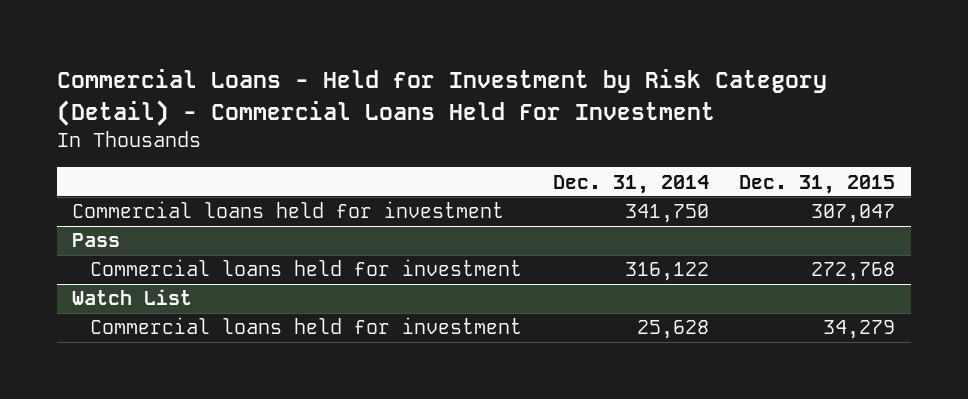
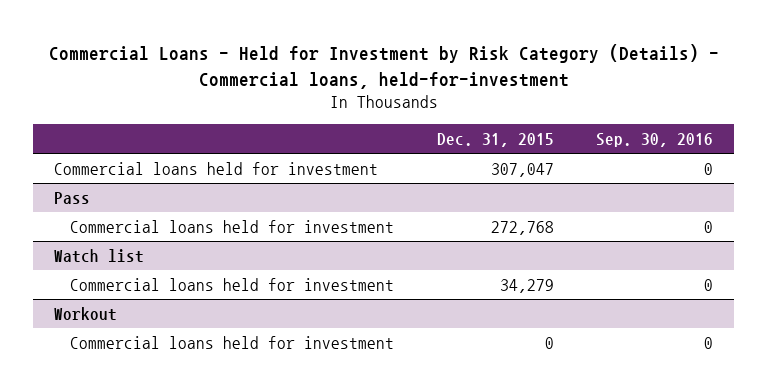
- Commercial Loans - Held for Investment by Risk Category (Detail) - Commercial Loans Held For Investment
+ Commercial Loans - Held for Investment by Risk Category (Details) - Commercial loans, held-for-investment
- | Dec. 31, 2014 | Dec. 31, 2015
+ | Dec. 31, 2015 | Sep. 30, 2016
- Watch List
+ Watch list
+ Workout
+ Commercial loans held for investment | 0 | 0

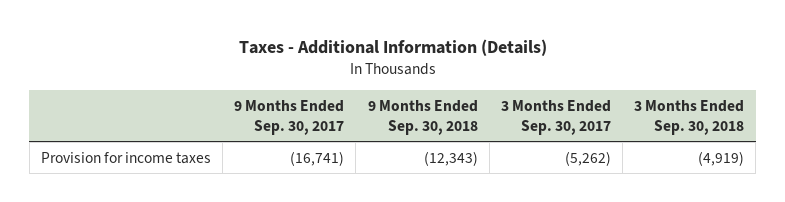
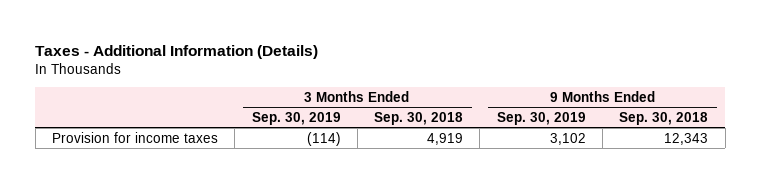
- | 9 Months Ended Sep. 30, 2017 | 9 Months Ended Sep. 30, 2018 | 3 Months Ended Sep. 30, 2017 | 3 Months Ended Sep. 30, 2018
+ | 3 Months Ended Sep. 30, 2019 | 3 Months Ended Sep. 30, 2018 | 9 Months Ended Sep. 30, 2019 | 9 Months Ended Sep. 30, 2018
- Provision for income taxes | (16,741) | (12,343) | (5,262) | (4,919)
+ Provision for income taxes | (114) | 4,919 | 3,102 | 12,343

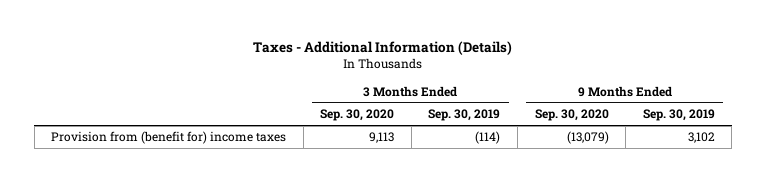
- | 3 Months Ended Sep. 30, 2019 | 3 Months Ended Sep. 30, 2018 | 9 Months Ended Sep. 30, 2019 | 9 Months Ended Sep. 30, 2018
+ | 3 Months Ended Sep. 30, 2020 | 3 Months Ended Sep. 30, 2019 | 9 Months Ended Sep. 30, 2020 | 9 Months Ended Sep. 30, 2019
- Provision for income taxes | (114) | 4,919 | 3,102 | 12,343
+ Provision from (benefit for) income taxes | 9,113 | (114) | (13,079) | 3,102

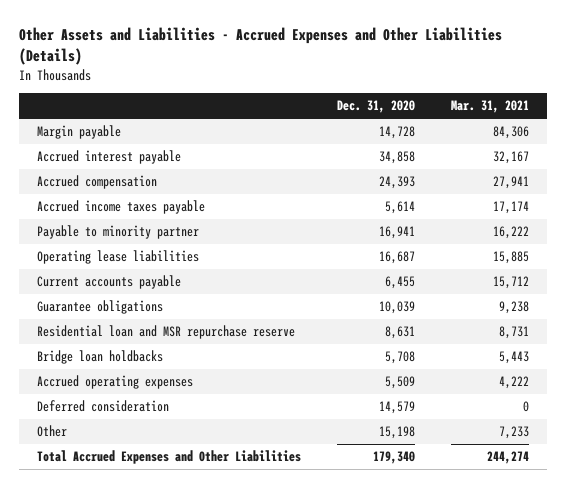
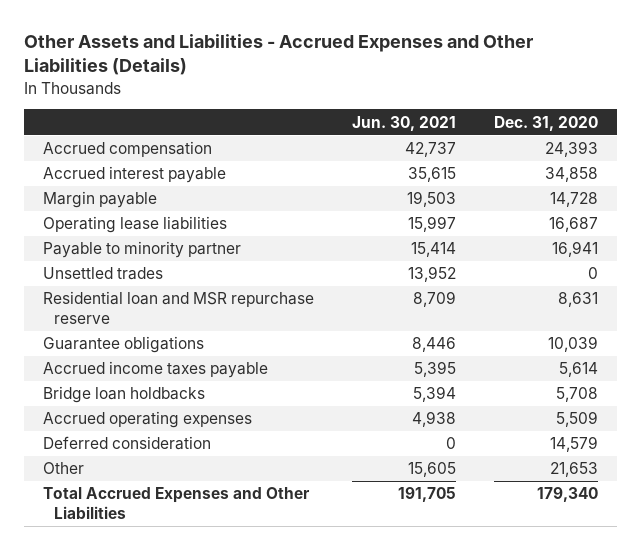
- | Dec. 31, 2020 | Mar. 31, 2021
+ | Jun. 30, 2021 | Dec. 31, 2020
moved down: Accrued interest payable | 35,615 | 34,858
moved down: Margin payable | 19,503 | 14,728
- Current accounts payable | 6,455 | 15,712
moved down: Payable to minority partner | 15,414 | 16,941
+ Unsettled trades | 13,952 | 0
moved down: Guarantee obligations | 8,446 | 10,039
moved down: Accrued income taxes payable | 5,395 | 5,614
- Other | 15,198 | 7,233
+ Other | 15,605 | 21,653

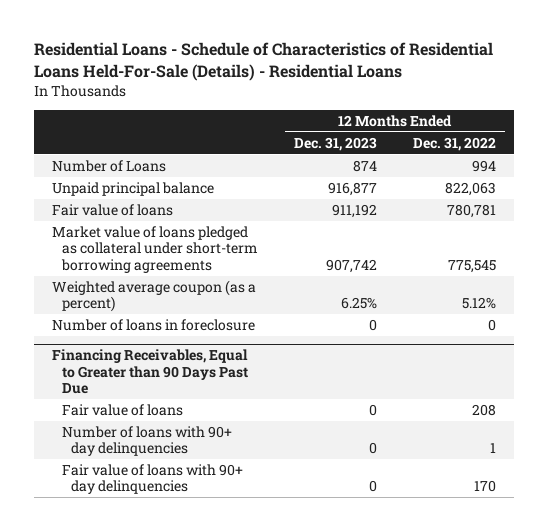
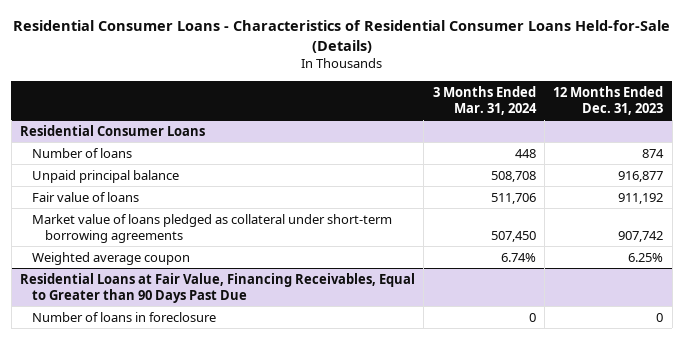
- Residential Loans - Schedule of Characteristics of Residential Loans Held-For-Sale (Details) - Residential Loans
+ Residential Consumer Loans - Characteristics of Residential Consumer Loans Held-for-Sale (Details)
- | 12 Months Ended Dec. 31, 2023 | 12 Months Ended Dec. 31, 2022
+ | 3 Months Ended Mar. 31, 2024 | 12 Months Ended Dec. 31, 2023
- Number of Loans | 874 | 994
+ Residential Consumer Loans
+ Number of loans | 448 | 874
- Weighted average coupon (as a percent) | 6.25% | 5.12%
+ Weighted average coupon | 6.74% | 6.25%
+ Residential Loans at Fair Value, Financing Receivables, Equal to Greater than 90 Days Past Due
- Financing Receivables, Equal to Greater than 90 Days Past Due
- Fair value of loans | 0 | 208
- Number of loans with 90+ day delinquencies | 0 | 1
- Fair value of loans with 90+ day delinquencies | 0 | 170

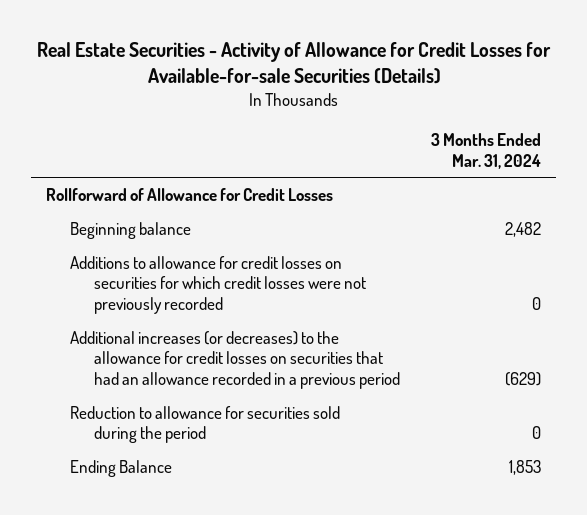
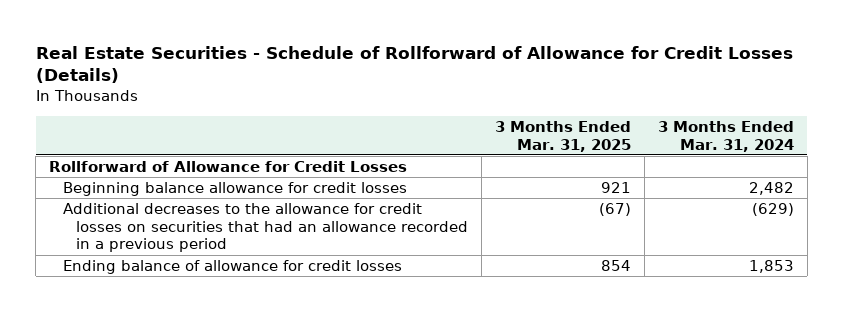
- Real Estate Securities - Activity of Allowance for Credit Losses for Available-for-sale Securities (Details)
+ Real Estate Securities - Schedule of Rollforward of Allowance for Credit Losses (Details)
- | 3 Months Ended Mar. 31, 2024
+ | 3 Months Ended Mar. 31, 2025 | 3 Months Ended Mar. 31, 2024
- Beginning balance | 2,482
- Additions to allowance for credit losses on securities for which credit losses were not previously recorded | 0
- Additional increases (or decreases) to the allowance for credit losses on securities that had an allowance recorded in a previous period | (629)
- Reduction to allowance for securities sold during the period | 0
- Ending Balance | 1,853
+ Beginning balance allowance for credit losses | 921 | 2,482
+ Additional decreases to the allowance for credit losses on securities that had an allowance recorded in a previous period | (67) | (629)
+ Ending balance of allowance for credit losses | 854 | 1,853

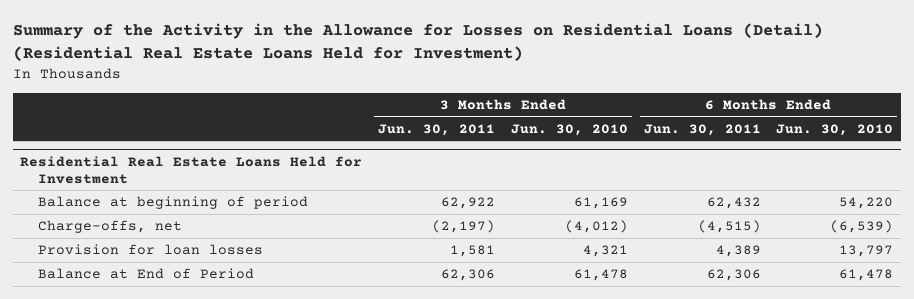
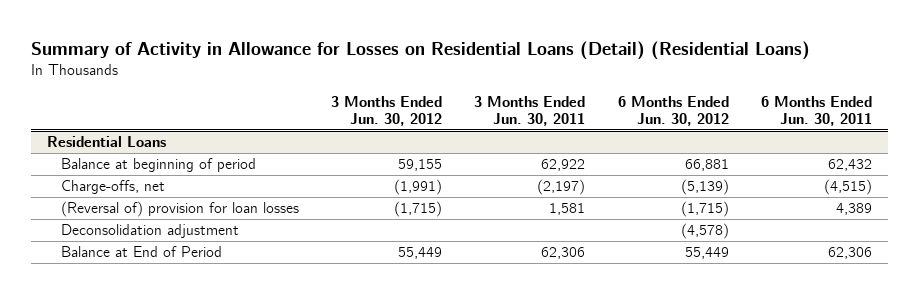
- Summary of the Activity in the Allowance for Losses on Residential Loans (Detail) (Residential Real Estate Loans Held for Investment)
+ Summary of Activity in Allowance for Losses on Residential Loans (Detail) (Residential Loans)
- | 3 Months Ended Jun. 30, 2011 | 3 Months Ended Jun. 30, 2010 | 6 Months Ended Jun. 30, 2011 | 6 Months Ended Jun. 30, 2010
+ | 3 Months Ended Jun. 30, 2012 | 3 Months Ended Jun. 30, 2011 | 6 Months Ended Jun. 30, 2012 | 6 Months Ended Jun. 30, 2011
- Residential Real Estate Loans Held for Investment
+ Residential Loans
- Provision for loan losses | 1,581 | 4,321 | 4,389 | 13,797
+ (Reversal of) provision for loan losses | (1,715) | 1,581 | (1,715) | 4,389
+ Deconsolidation adjustment | | | (4,578) |

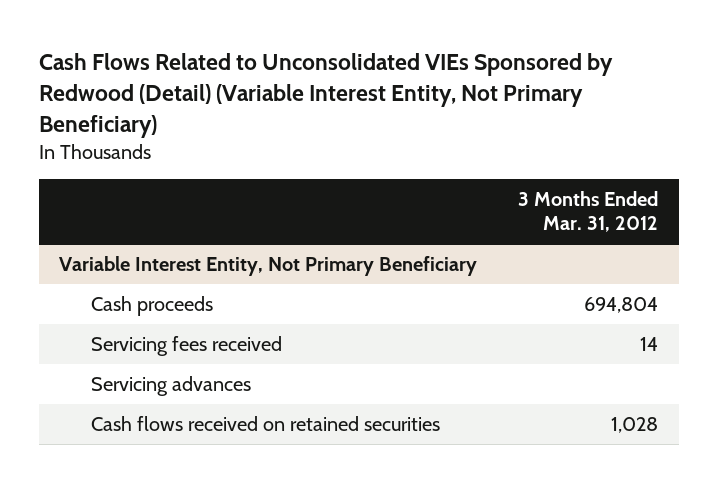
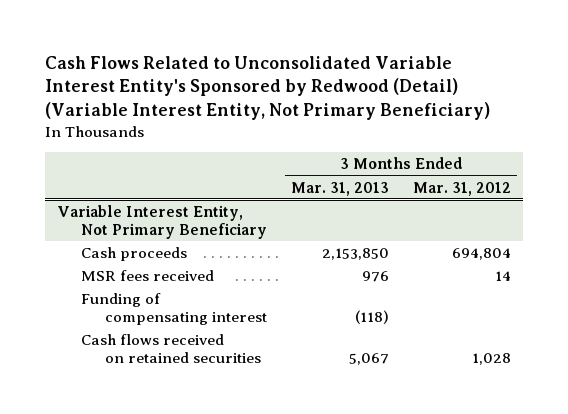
- Cash Flows Related to Unconsolidated VIEs Sponsored by Redwood (Detail) (Variable Interest Entity, Not Primary Beneficiary)
+ Cash Flows Related to Unconsolidated Variable Interest Entity's Sponsored by Redwood (Detail) (Variable Interest Entity, Not Primary Beneficiary)
- | 3 Months Ended Mar. 31, 2012
+ | 3 Months Ended Mar. 31, 2013 | 3 Months Ended Mar. 31, 2012
@ Variable Interest Entity, Not Primary Beneficiary
- Servicing fees received | 14
- Servicing advances
+ MSR fees received | 976 | 14
+ Funding of compensating interest | (118) |

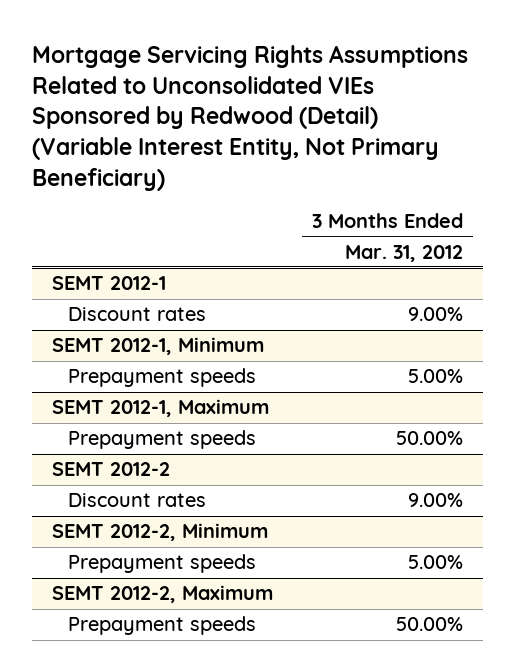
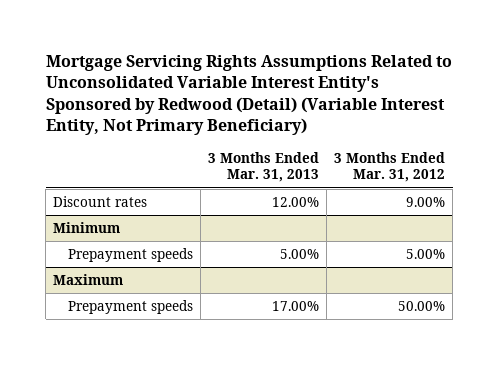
- Mortgage Servicing Rights Assumptions Related to Unconsolidated VIEs Sponsored by Redwood (Detail) (Variable Interest Entity, Not Primary Beneficiary)
+ Mortgage Servicing Rights Assumptions Related to Unconsolidated Variable Interest Entity's Sponsored by Redwood (Detail) (Variable Interest Entity, Not Primary Beneficiary)
- | 3 Months Ended Mar. 31, 2012
+ | 3 Months Ended Mar. 31, 2013 | 3 Months Ended Mar. 31, 2012
- SEMT 2012-1
- SEMT 2012-1, Minimum
- Prepayment speeds | 5.00%
- SEMT 2012-1, Maximum
- Prepayment speeds | 50.00%
- SEMT 2012-2
- Discount rates | 9.00%
- SEMT 2012-2, Minimum
+ Minimum
- SEMT 2012-2, Maximum
+ Maximum

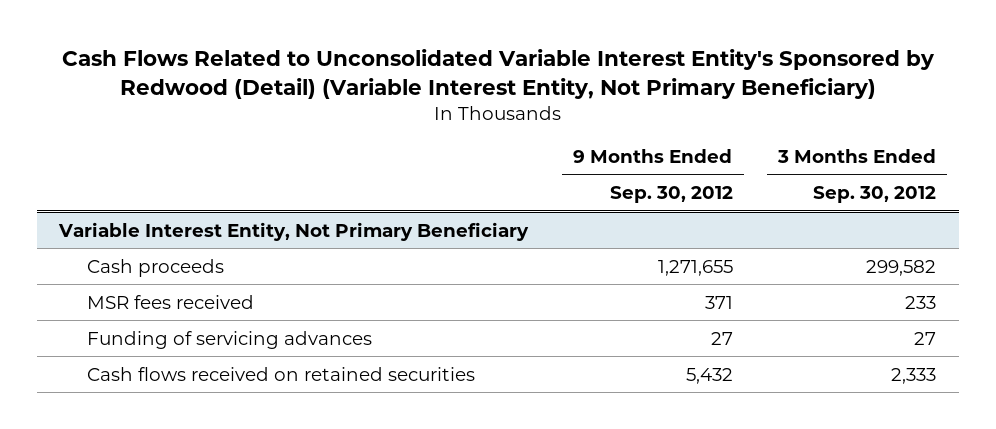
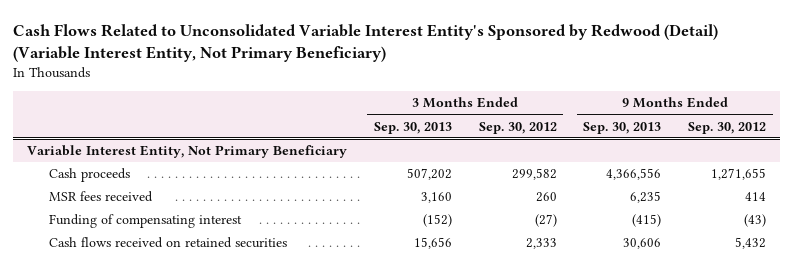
- | 9 Months Ended Sep. 30, 2012 | 3 Months Ended Sep. 30, 2012
+ | 3 Months Ended Sep. 30, 2013 | 3 Months Ended Sep. 30, 2012 | 9 Months Ended Sep. 30, 2013 | 9 Months Ended Sep. 30, 2012
@ Variable Interest Entity, Not Primary Beneficiary
- MSR fees received | 371 | 233
- Funding of servicing advances | 27 | 27
+ MSR fees received | 3,160 | 260 | 6,235 | 414
+ Funding of compensating interest | (152) | (27) | (415) | (43)

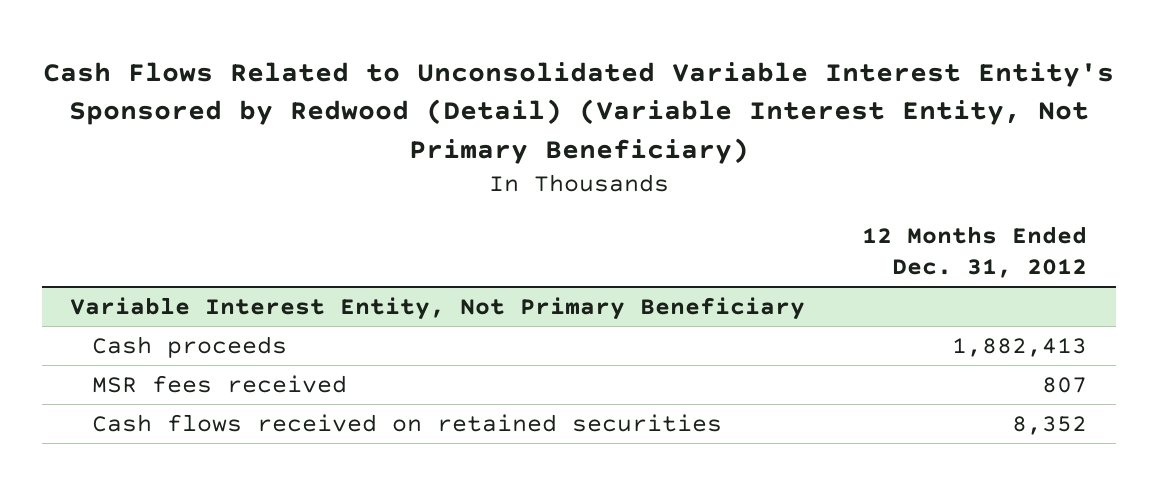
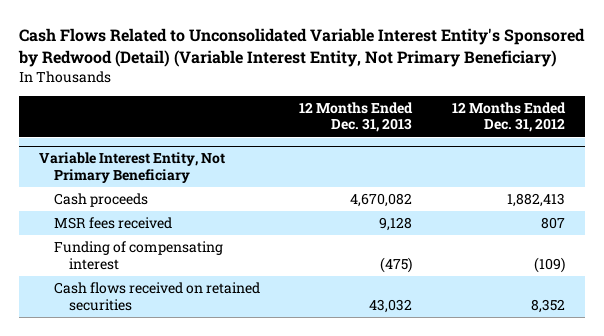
- | 12 Months Ended Dec. 31, 2012
+ | 12 Months Ended Dec. 31, 2013 | 12 Months Ended Dec. 31, 2012
@ Variable Interest Entity, Not Primary Beneficiary
+ Funding of compensating interest | (475) | (109)

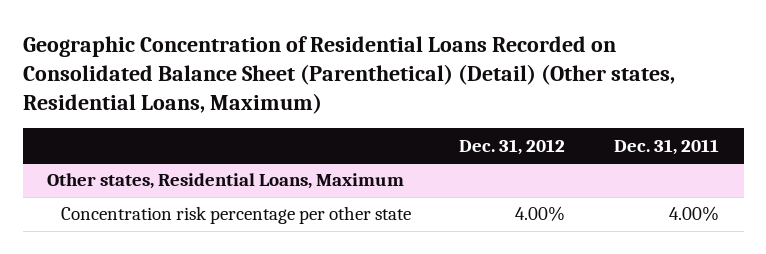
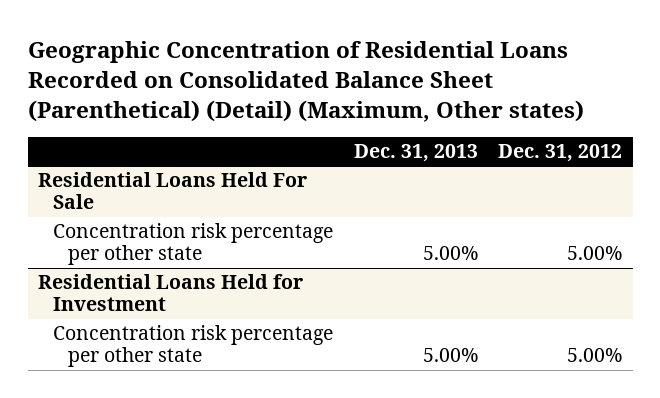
- Geographic Concentration of Residential Loans Recorded on Consolidated Balance Sheet (Parenthetical) (Detail) (Other states, Residential Loans, Maximum)
+ Geographic Concentration of Residential Loans Recorded on Consolidated Balance Sheet (Parenthetical) (Detail) (Maximum, Other states)
- | Dec. 31, 2012 | Dec. 31, 2011
+ | Dec. 31, 2013 | Dec. 31, 2012
- Other states, Residential Loans, Maximum
- Concentration risk percentage per other state | 4.00% | 4.00%
+ Residential Loans Held For Sale
+ Concentration risk percentage per other state | 5.00% | 5.00%
+ Residential Loans Held for Investment
+ Concentration risk percentage per other state | 5.00% | 5.00%

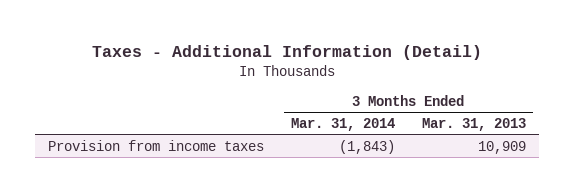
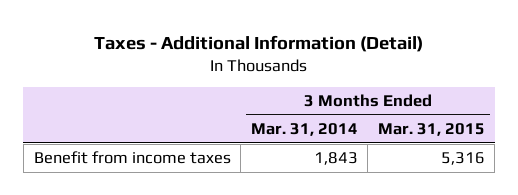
- | 3 Months Ended Mar. 31, 2014 | 3 Months Ended Mar. 31, 2013
+ | 3 Months Ended Mar. 31, 2014 | 3 Months Ended Mar. 31, 2015
- Provision from income taxes | (1,843) | 10,909
+ Benefit from income taxes | 1,843 | 5,316

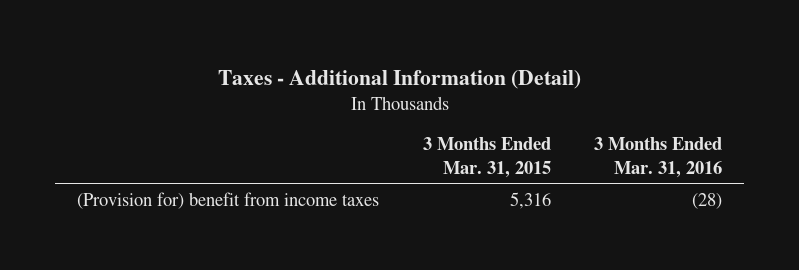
- | 3 Months Ended Mar. 31, 2014 | 3 Months Ended Mar. 31, 2015
+ | 3 Months Ended Mar. 31, 2015 | 3 Months Ended Mar. 31, 2016
- Benefit from income taxes | 1,843 | 5,316
+ (Provision for) benefit from income taxes | 5,316 | (28)

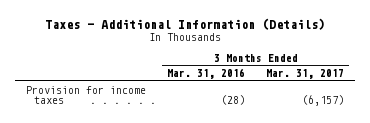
- Taxes - Additional Information (Detail)
+ Taxes - Additional Information (Details)
- | 3 Months Ended Mar. 31, 2015 | 3 Months Ended Mar. 31, 2016
+ | 3 Months Ended Mar. 31, 2016 | 3 Months Ended Mar. 31, 2017
- (Provision for) benefit from income taxes | 5,316 | (28)
+ Provision for income taxes | (28) | (6,157)

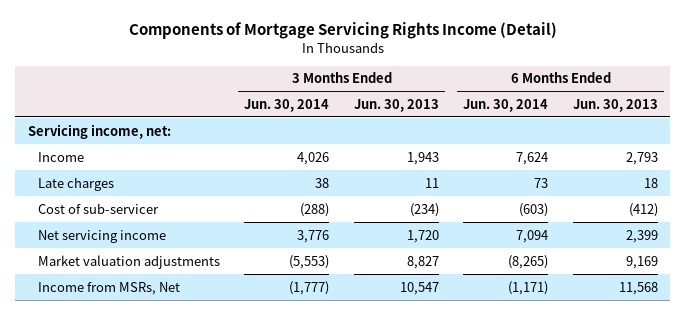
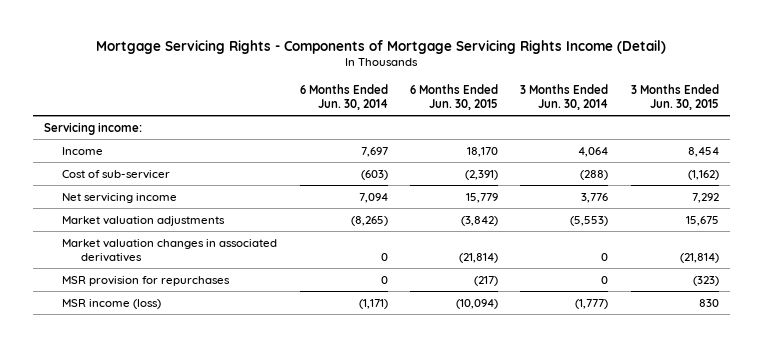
- Components of Mortgage Servicing Rights Income (Detail)
+ Mortgage Servicing Rights - Components of Mortgage Servicing Rights Income (Detail)
- | 3 Months Ended Jun. 30, 2014 | 3 Months Ended Jun. 30, 2013 | 6 Months Ended Jun. 30, 2014 | 6 Months Ended Jun. 30, 2013
+ | 6 Months Ended Jun. 30, 2014 | 6 Months Ended Jun. 30, 2015 | 3 Months Ended Jun. 30, 2014 | 3 Months Ended Jun. 30, 2015
- Servicing income, net:
- Income | 4,026 | 1,943 | 7,624 | 2,793
- Late charges | 38 | 11 | 73 | 18
+ Servicing income:
+ Income | 7,697 | 18,170 | 4,064 | 8,454
- Income from MSRs, Net | (1,777) | 10,547 | (1,171) | 11,568
+ Market valuation changes in associated derivatives | 0 | (21,814) | 0 | (21,814)
+ MSR provision for repurchases | 0 | (217) | 0 | (323)
+ MSR income (loss) | (1,171) | (10,094) | (1,777) | 830

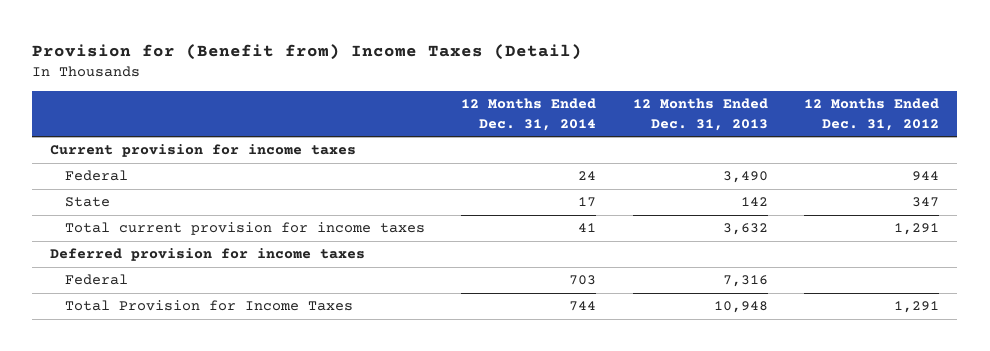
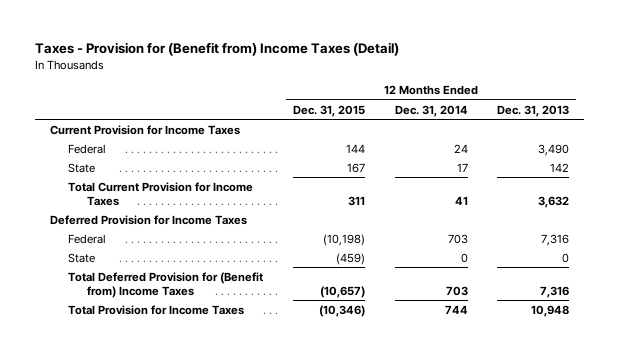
- Provision for (Benefit from) Income Taxes (Detail)
+ Taxes - Provision for (Benefit from) Income Taxes (Detail)
- | 12 Months Ended Dec. 31, 2014 | 12 Months Ended Dec. 31, 2013 | 12 Months Ended Dec. 31, 2012
+ | 12 Months Ended Dec. 31, 2015 | 12 Months Ended Dec. 31, 2014 | 12 Months Ended Dec. 31, 2013
- Current provision for income taxes
+ Current Provision for Income Taxes
- Total current provision for income taxes | 41 | 3,632 | 1,291
- Deferred provision for income taxes
+ Total Current Provision for Income Taxes | 311 | 41 | 3,632
+ Deferred Provision for Income Taxes
+ State | (459) | 0 | 0
+ Total Deferred Provision for (Benefit from) Income Taxes | (10,657) | 703 | 7,316

